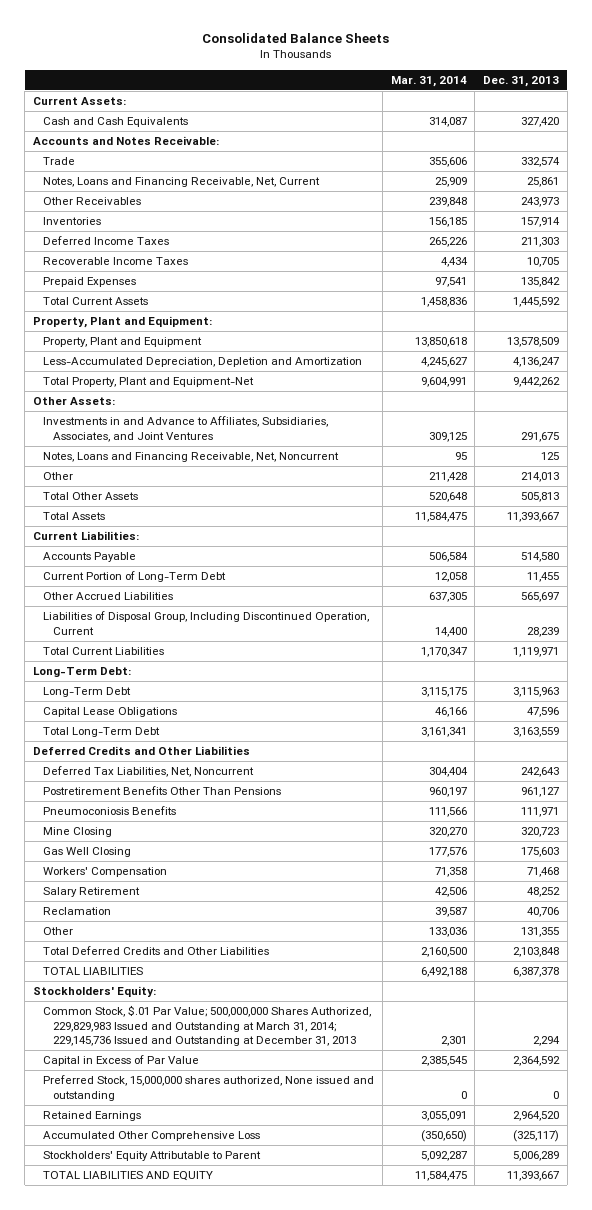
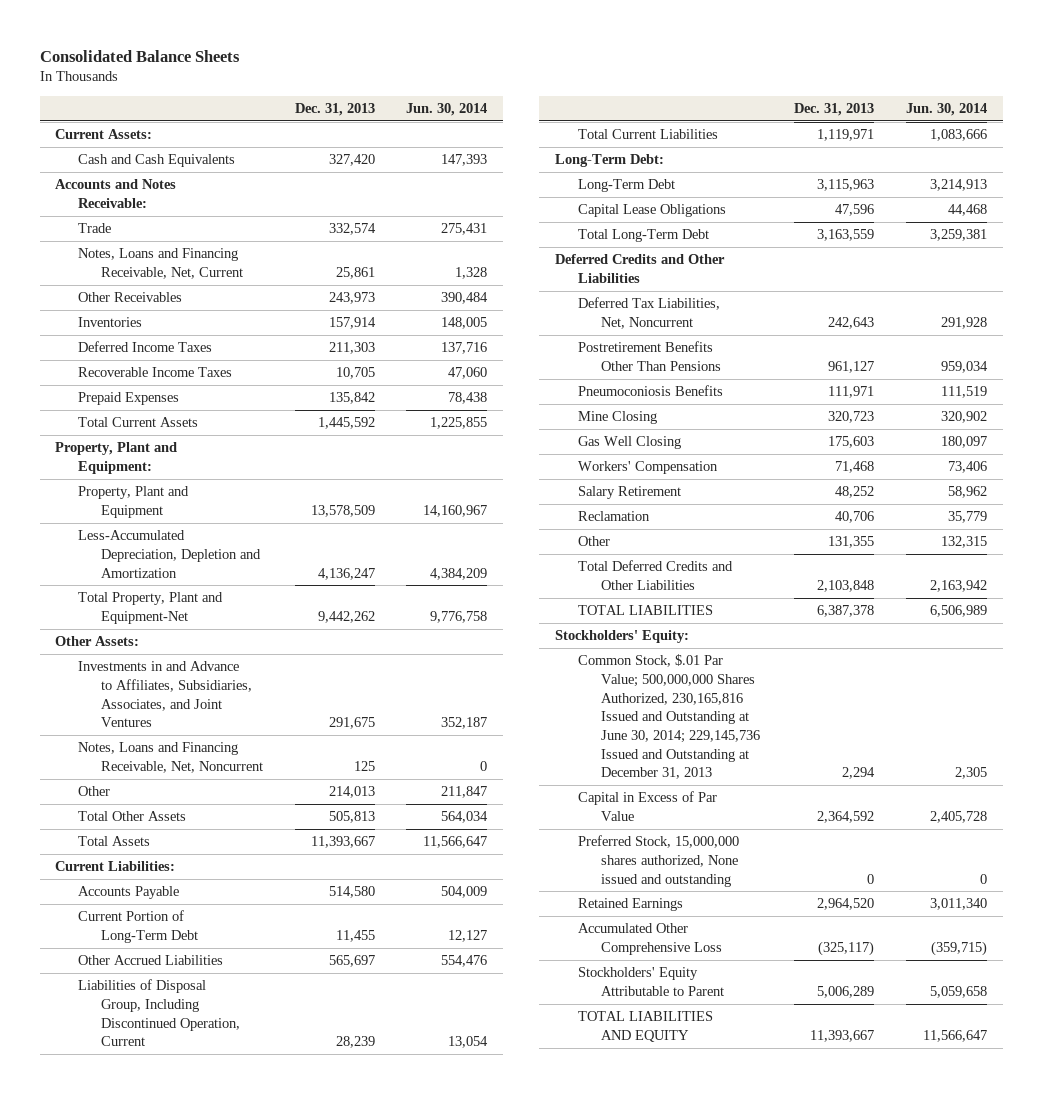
- | Mar. 31, 2014 | Dec. 31, 2013
+ | Dec. 31, 2013 | Jun. 30, 2014
- Common Stock, $.01 Par Value; 500,000,000 Shares Authorized, 229,829,983 Issued and Outstanding at March 31, 2014; 229,145,736 Issued and Outstanding at December 31, 2013 | 2,301 | 2,294
+ Common Stock, $.01 Par Value; 500,000,000 Shares Authorized, 230,165,816 Issued and Outstanding at June 30, 2014; 229,145,736 Issued and Outstanding at December 31, 2013 | 2,294 | 2,305

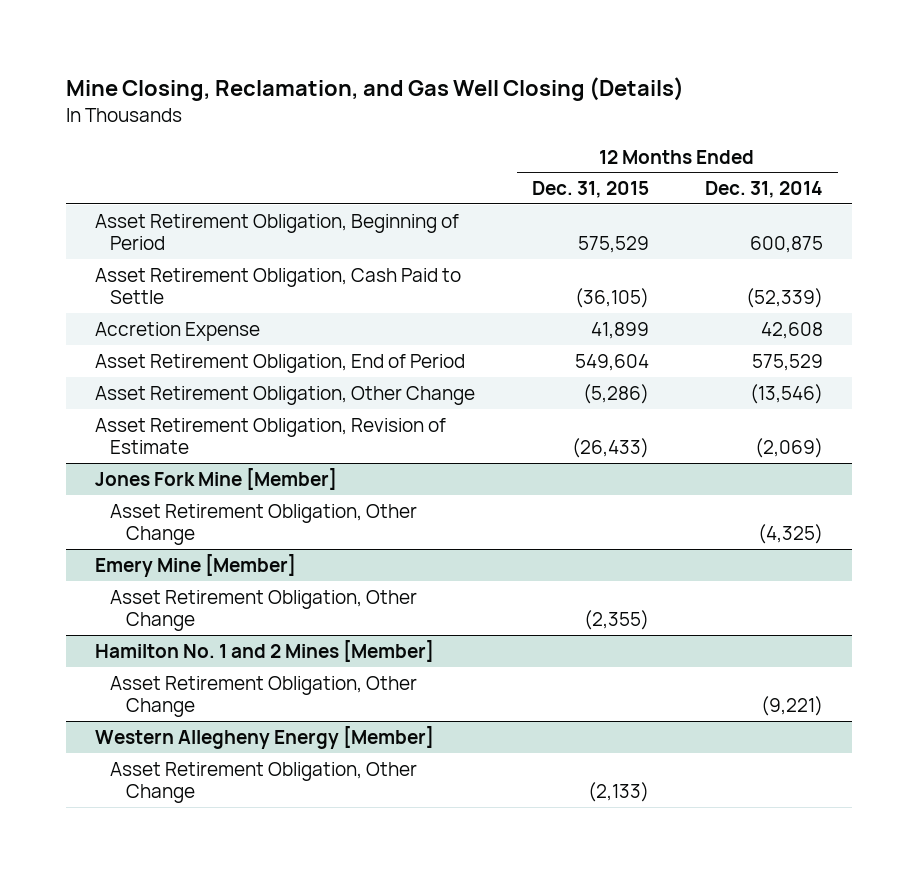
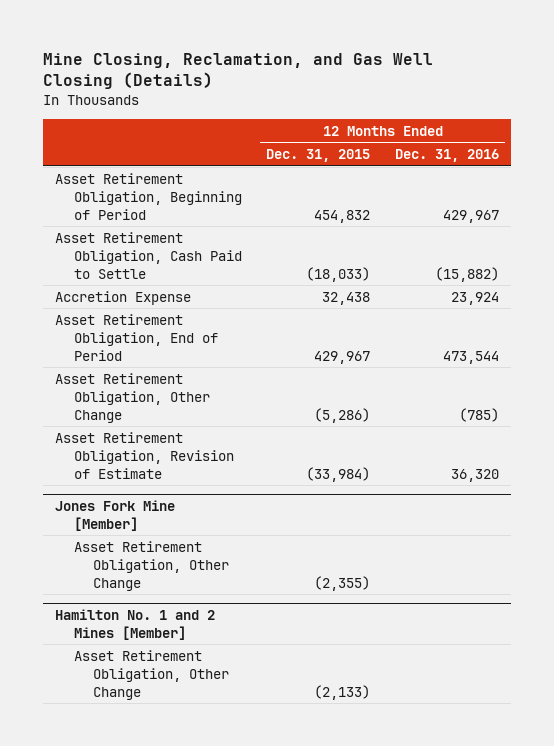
- | 12 Months Ended Dec. 31, 2015 | 12 Months Ended Dec. 31, 2014
+ | 12 Months Ended Dec. 31, 2015 | 12 Months Ended Dec. 31, 2016
- Asset Retirement Obligation, Beginning of Period | 575,529 | 600,875
- Asset Retirement Obligation, Cash Paid to Settle | (36,105) | (52,339)
- Accretion Expense | 41,899 | 42,608
- Asset Retirement Obligation, End of Period | 549,604 | 575,529
+ Asset Retirement Obligation, Beginning of Period | 454,832 | 429,967
+ Asset Retirement Obligation, Cash Paid to Settle | (18,033) | (15,882)
+ Accretion Expense | 32,438 | 23,924
+ Asset Retirement Obligation, End of Period | 429,967 | 473,544
- Asset Retirement Obligation, Revision of Estimate | (26,433) | (2,069)
+ Asset Retirement Obligation, Revision of Estimate | (33,984) | 36,320
@ Jones Fork Mine [Member]
- Asset Retirement Obligation, Other Change | | (4,325)
- Emery Mine [Member]
@ Hamilton No. 1 and 2 Mines [Member]
- Asset Retirement Obligation, Other Change | | (9,221)
- Western Allegheny Energy [Member]

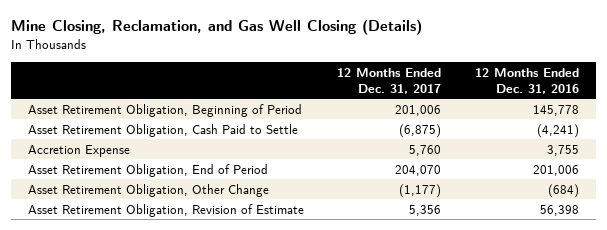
- | 12 Months Ended Dec. 31, 2015 | 12 Months Ended Dec. 31, 2016
+ | 12 Months Ended Dec. 31, 2017 | 12 Months Ended Dec. 31, 2016
- Asset Retirement Obligation, Beginning of Period | 454,832 | 429,967
- Asset Retirement Obligation, Cash Paid to Settle | (18,033) | (15,882)
- Accretion Expense | 32,438 | 23,924
- Asset Retirement Obligation, End of Period | 429,967 | 473,544
- Asset Retirement Obligation, Other Change | (5,286) | (785)
- Asset Retirement Obligation, Revision of Estimate | (33,984) | 36,320
- Jones Fork Mine [Member]
- Asset Retirement Obligation, Other Change | (2,355) |
- Hamilton No. 1 and 2 Mines [Member]
- Asset Retirement Obligation, Other Change | (2,133) |
+ Asset Retirement Obligation, Beginning of Period | 201,006 | 145,778
+ Asset Retirement Obligation, Cash Paid to Settle | (6,875) | (4,241)
+ Accretion Expense | 5,760 | 3,755
+ Asset Retirement Obligation, End of Period | 204,070 | 201,006
+ Asset Retirement Obligation, Other Change | (1,177) | (684)
+ Asset Retirement Obligation, Revision of Estimate | 5,356 | 56,398

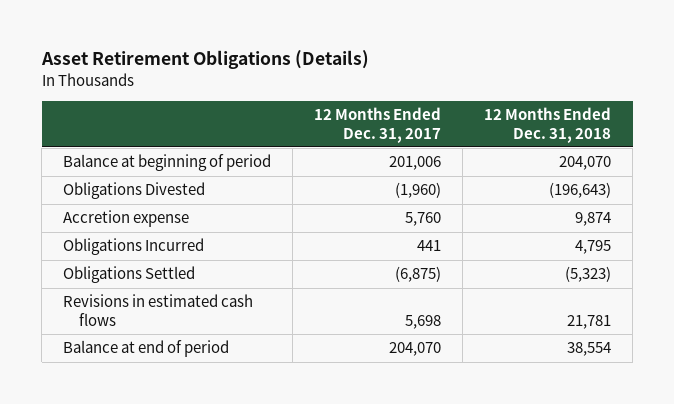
- Mine Closing, Reclamation, and Gas Well Closing (Details)
+ Asset Retirement Obligations (Details)
- | 12 Months Ended Dec. 31, 2017 | 12 Months Ended Dec. 31, 2016
+ | 12 Months Ended Dec. 31, 2017 | 12 Months Ended Dec. 31, 2018
- Asset Retirement Obligation, Beginning of Period | 201,006 | 145,778
- Asset Retirement Obligation, Cash Paid to Settle | (6,875) | (4,241)
- Accretion Expense | 5,760 | 3,755
- Asset Retirement Obligation, End of Period | 204,070 | 201,006
- Asset Retirement Obligation, Other Change | (1,177) | (684)
- Asset Retirement Obligation, Revision of Estimate | 5,356 | 56,398
+ Balance at beginning of period | 201,006 | 204,070
+ Obligations Divested | (1,960) | (196,643)
+ Accretion expense | 5,760 | 9,874
+ Obligations Incurred | 441 | 4,795
+ Obligations Settled | (6,875) | (5,323)
+ Revisions in estimated cash flows | 5,698 | 21,781
+ Balance at end of period | 204,070 | 38,554

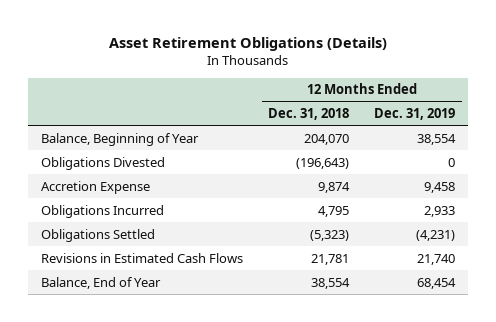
- | 12 Months Ended Dec. 31, 2017 | 12 Months Ended Dec. 31, 2018
+ | 12 Months Ended Dec. 31, 2018 | 12 Months Ended Dec. 31, 2019
- Balance at beginning of period | 201,006 | 204,070
+ Balance, Beginning of Year | 204,070 | 38,554
- Accretion expense | 5,760 | 9,874
+ Accretion Expense | 9,874 | 9,458
- Revisions in estimated cash flows | 5,698 | 21,781
- Balance at end of period | 204,070 | 38,554
+ Revisions in Estimated Cash Flows | 21,781 | 21,740
+ Balance, End of Year | 38,554 | 68,454

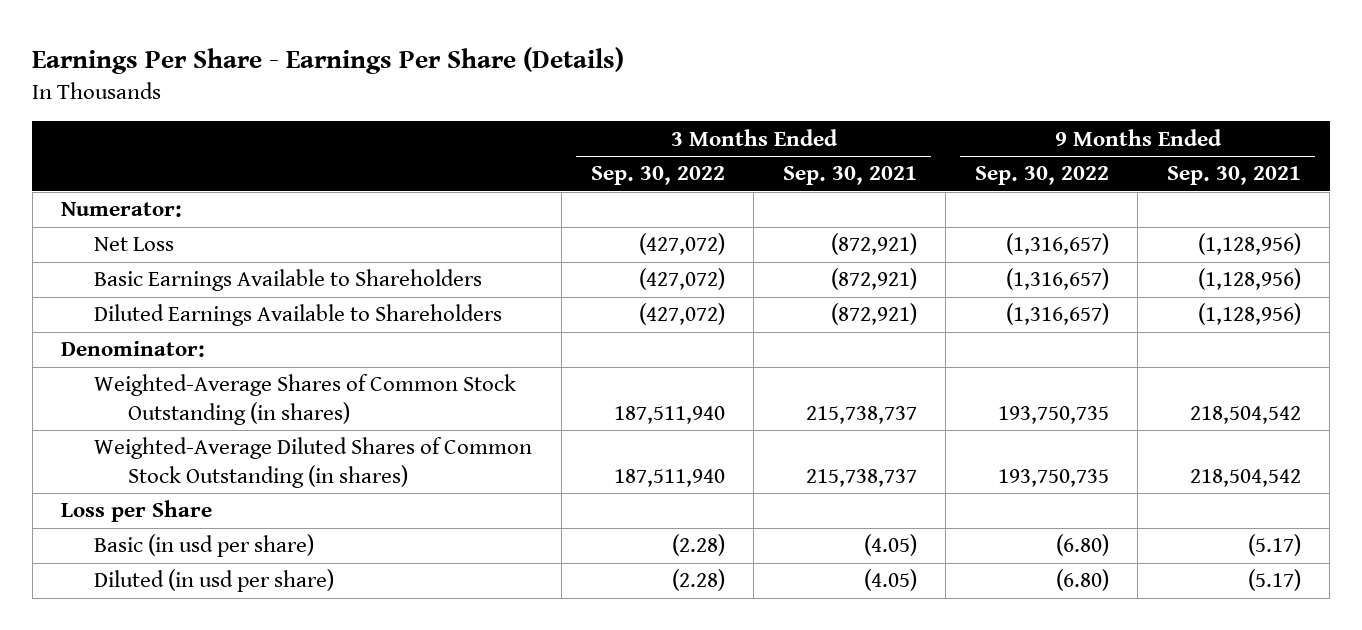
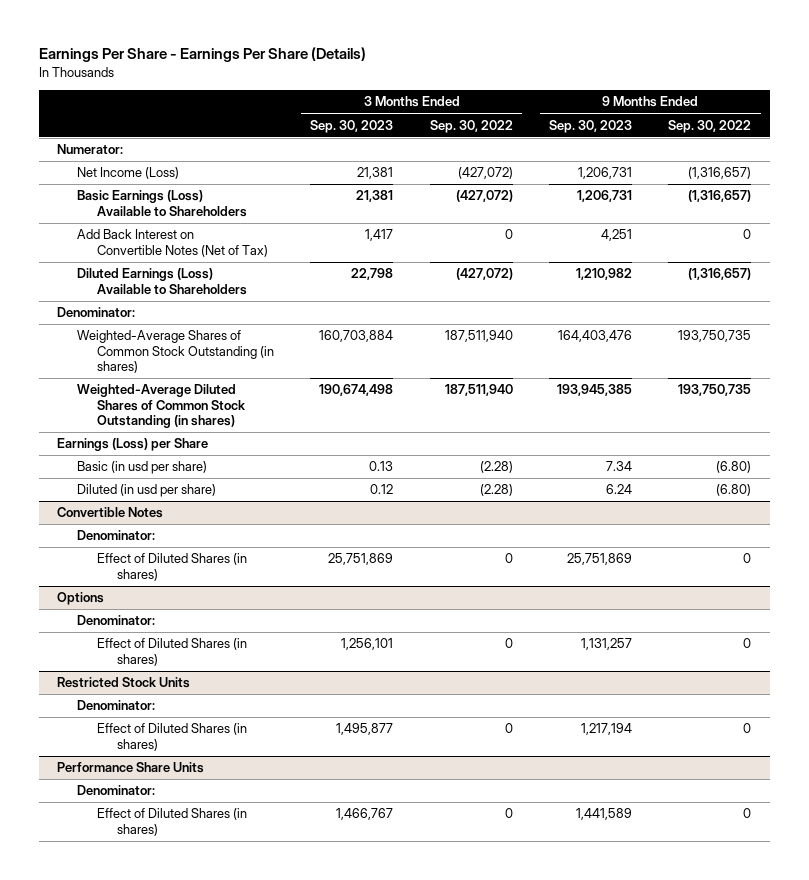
- | 3 Months Ended Sep. 30, 2022 | 3 Months Ended Sep. 30, 2021 | 9 Months Ended Sep. 30, 2022 | 9 Months Ended Sep. 30, 2021
+ | 3 Months Ended Sep. 30, 2023 | 3 Months Ended Sep. 30, 2022 | 9 Months Ended Sep. 30, 2023 | 9 Months Ended Sep. 30, 2022
- Net Loss | (427,072) | (872,921) | (1,316,657) | (1,128,956)
- Basic Earnings Available to Shareholders | (427,072) | (872,921) | (1,316,657) | (1,128,956)
- Diluted Earnings Available to Shareholders | (427,072) | (872,921) | (1,316,657) | (1,128,956)
+ Net Income (Loss) | 21,381 | (427,072) | 1,206,731 | (1,316,657)
+ Basic Earnings (Loss) Available to Shareholders | 21,381 | (427,072) | 1,206,731 | (1,316,657)
+ Add Back Interest on Convertible Notes (Net of Tax) | 1,417 | 0 | 4,251 | 0
+ Diluted Earnings (Loss) Available to Shareholders | 22,798 | (427,072) | 1,210,982 | (1,316,657)
- Loss per Share
+ Earnings (Loss) per Share
+ Convertible Notes
+ Denominator:
+ Effect of Diluted Shares (in shares) | 25,751,869 | 0 | 25,751,869 | 0
+ Options
+ Denominator:
+ Effect of Diluted Shares (in shares) | 1,256,101 | 0 | 1,131,257 | 0
+ Restricted Stock Units
+ Denominator:
+ Effect of Diluted Shares (in shares) | 1,495,877 | 0 | 1,217,194 | 0
+ Performance Share Units
+ Denominator:
+ Effect of Diluted Shares (in shares) | 1,466,767 | 0 | 1,441,589 | 0

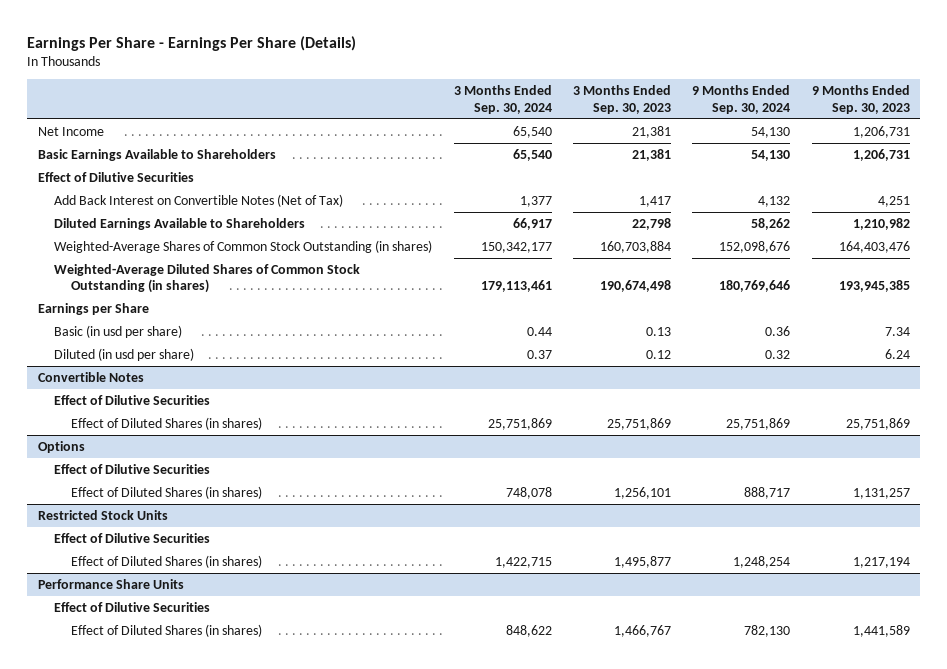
- | 3 Months Ended Sep. 30, 2023 | 3 Months Ended Sep. 30, 2022 | 9 Months Ended Sep. 30, 2023 | 9 Months Ended Sep. 30, 2022
+ | 3 Months Ended Sep. 30, 2024 | 3 Months Ended Sep. 30, 2023 | 9 Months Ended Sep. 30, 2024 | 9 Months Ended Sep. 30, 2023
- Numerator:
- Net Income (Loss) | 21,381 | (427,072) | 1,206,731 | (1,316,657)
- Basic Earnings (Loss) Available to Shareholders | 21,381 | (427,072) | 1,206,731 | (1,316,657)
+ Net Income | 65,540 | 21,381 | 54,130 | 1,206,731
+ Basic Earnings Available to Shareholders | 65,540 | 21,381 | 54,130 | 1,206,731
+ Effect of Dilutive Securities
- Diluted Earnings (Loss) Available to Shareholders | 22,798 | (427,072) | 1,210,982 | (1,316,657)
- Denominator:
+ Diluted Earnings Available to Shareholders | 66,917 | 22,798 | 58,262 | 1,210,982
- Earnings (Loss) per Share
+ Earnings per Share
@ Convertible Notes
- Denominator:
+ Effect of Dilutive Securities
@ Options
- Denominator:
+ Effect of Dilutive Securities
@ Restricted Stock Units
- Denominator:
+ Effect of Dilutive Securities
@ Performance Share Units
- Denominator:
+ Effect of Dilutive Securities

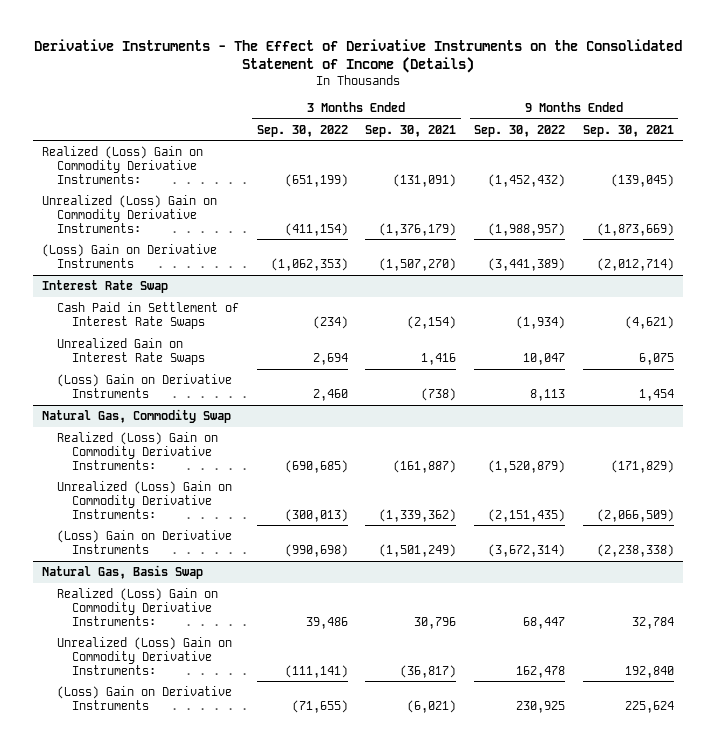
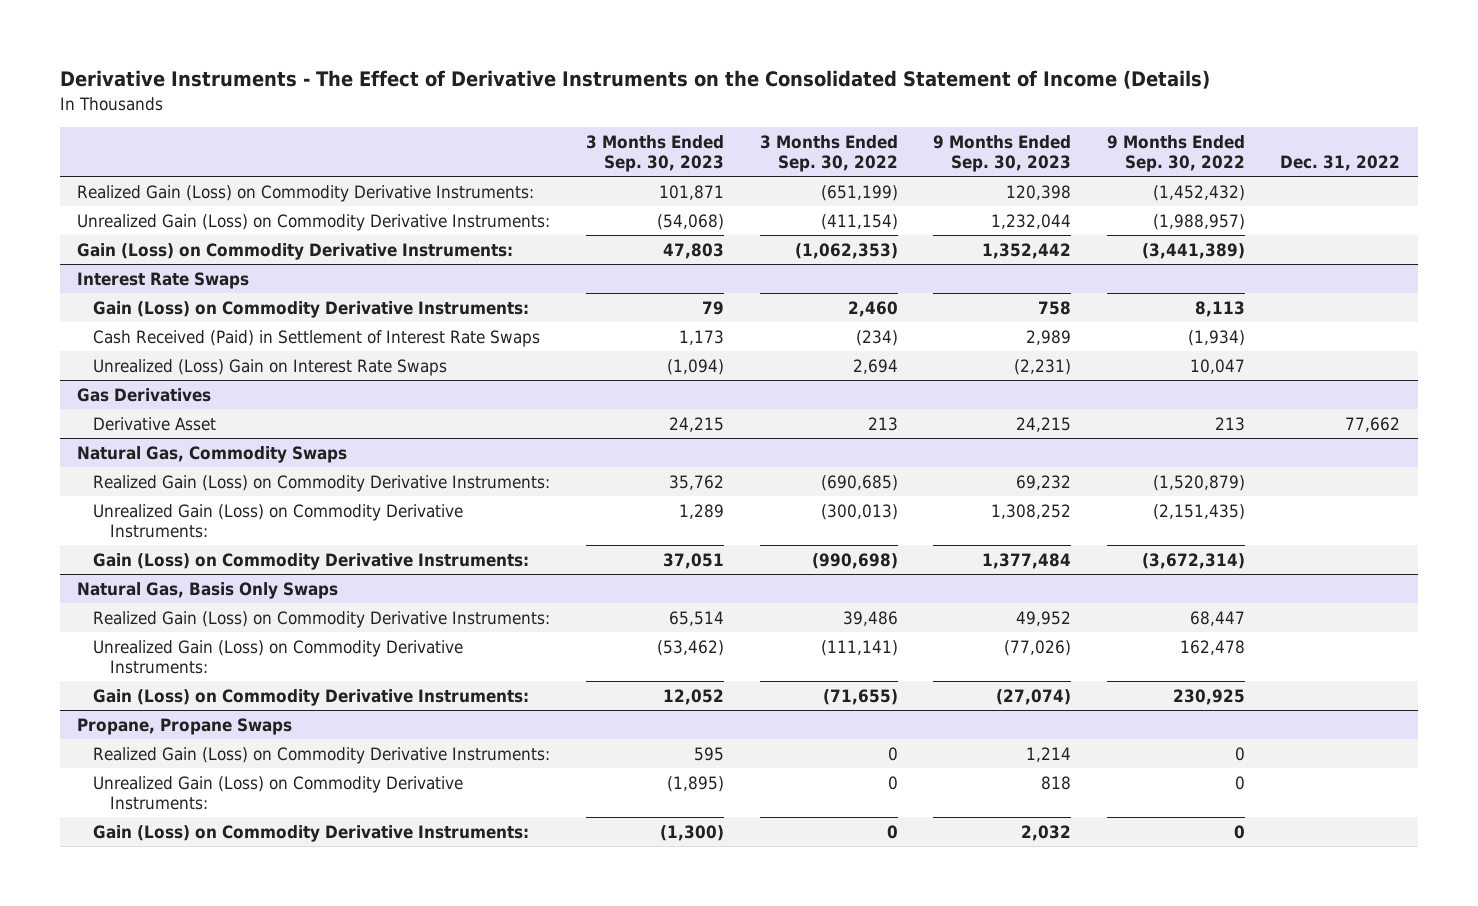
- | 3 Months Ended Sep. 30, 2022 | 3 Months Ended Sep. 30, 2021 | 9 Months Ended Sep. 30, 2022 | 9 Months Ended Sep. 30, 2021
+ | 3 Months Ended Sep. 30, 2023 | 3 Months Ended Sep. 30, 2022 | 9 Months Ended Sep. 30, 2023 | 9 Months Ended Sep. 30, 2022 | Dec. 31, 2022
- Realized (Loss) Gain on Commodity Derivative Instruments: | (651,199) | (131,091) | (1,452,432) | (139,045)
- Unrealized (Loss) Gain on Commodity Derivative Instruments: | (411,154) | (1,376,179) | (1,988,957) | (1,873,669)
- (Loss) Gain on Derivative Instruments | (1,062,353) | (1,507,270) | (3,441,389) | (2,012,714)
- Interest Rate Swap
- Cash Paid in Settlement of Interest Rate Swaps | (234) | (2,154) | (1,934) | (4,621)
- Unrealized Gain on Interest Rate Swaps | 2,694 | 1,416 | 10,047 | 6,075
- (Loss) Gain on Derivative Instruments | 2,460 | (738) | 8,113 | 1,454
- Natural Gas, Commodity Swap
- Realized (Loss) Gain on Commodity Derivative Instruments: | (690,685) | (161,887) | (1,520,879) | (171,829)
- Unrealized (Loss) Gain on Commodity Derivative Instruments: | (300,013) | (1,339,362) | (2,151,435) | (2,066,509)
- (Loss) Gain on Derivative Instruments | (990,698) | (1,501,249) | (3,672,314) | (2,238,338)
- Natural Gas, Basis Swap
- Realized (Loss) Gain on Commodity Derivative Instruments: | 39,486 | 30,796 | 68,447 | 32,784
- Unrealized (Loss) Gain on Commodity Derivative Instruments: | (111,141) | (36,817) | 162,478 | 192,840
- (Loss) Gain on Derivative Instruments | (71,655) | (6,021) | 230,925 | 225,624
+ Realized Gain (Loss) on Commodity Derivative Instruments: | 101,871 | (651,199) | 120,398 | (1,452,432) |
+ Unrealized Gain (Loss) on Commodity Derivative Instruments: | (54,068) | (411,154) | 1,232,044 | (1,988,957) |
+ Gain (Loss) on Commodity Derivative Instruments: | 47,803 | (1,062,353) | 1,352,442 | (3,441,389) |
+ Interest Rate Swaps
+ Gain (Loss) on Commodity Derivative Instruments: | 79 | 2,460 | 758 | 8,113 |
+ Cash Received (Paid) in Settlement of Interest Rate Swaps | 1,173 | (234) | 2,989 | (1,934) |
+ Unrealized (Loss) Gain on Interest Rate Swaps | (1,094) | 2,694 | (2,231) | 10,047 |
+ Gas Derivatives
+ Derivative Asset | 24,215 | 213 | 24,215 | 213 | 77,662
+ Natural Gas, Commodity Swaps
+ Realized Gain (Loss) on Commodity Derivative Instruments: | 35,762 | (690,685) | 69,232 | (1,520,879) |
+ Unrealized Gain (Loss) on Commodity Derivative Instruments: | 1,289 | (300,013) | 1,308,252 | (2,151,435) |
+ Gain (Loss) on Commodity Derivative Instruments: | 37,051 | (990,698) | 1,377,484 | (3,672,314) |
+ Natural Gas, Basis Only Swaps
+ Realized Gain (Loss) on Commodity Derivative Instruments: | 65,514 | 39,486 | 49,952 | 68,447 |
+ Unrealized Gain (Loss) on Commodity Derivative Instruments: | (53,462) | (111,141) | (77,026) | 162,478 |
+ Gain (Loss) on Commodity Derivative Instruments: | 12,052 | (71,655) | (27,074) | 230,925 |
+ Propane, Propane Swaps
+ Realized Gain (Loss) on Commodity Derivative Instruments: | 595 | 0 | 1,214 | 0 |
+ Unrealized Gain (Loss) on Commodity Derivative Instruments: | (1,895) | 0 | 818 | 0 |
+ Gain (Loss) on Commodity Derivative Instruments: | (1,300) | 0 | 2,032 | 0 |

